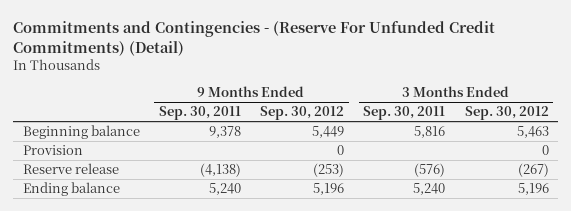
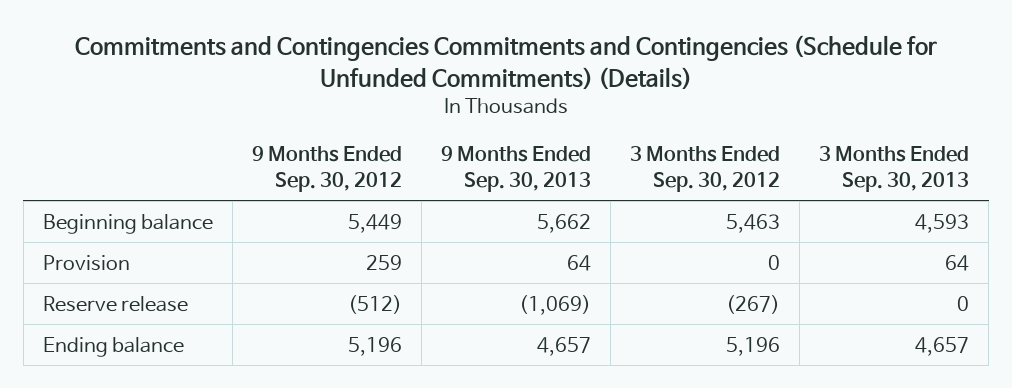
- Commitments and Contingencies - (Reserve For Unfunded Credit Commitments) (Detail)
+ Commitments and Contingencies Commitments and Contingencies (Schedule for Unfunded Commitments) (Details)
- | 9 Months Ended Sep. 30, 2011 | 9 Months Ended Sep. 30, 2012 | 3 Months Ended Sep. 30, 2011 | 3 Months Ended Sep. 30, 2012
+ | 9 Months Ended Sep. 30, 2012 | 9 Months Ended Sep. 30, 2013 | 3 Months Ended Sep. 30, 2012 | 3 Months Ended Sep. 30, 2013
- Provision | | 0 | | 0
- Reserve release | (4,138) | (253) | (576) | (267)
+ Provision | 259 | 64 | 0 | 64
+ Reserve release | (512) | (1,069) | (267) | 0

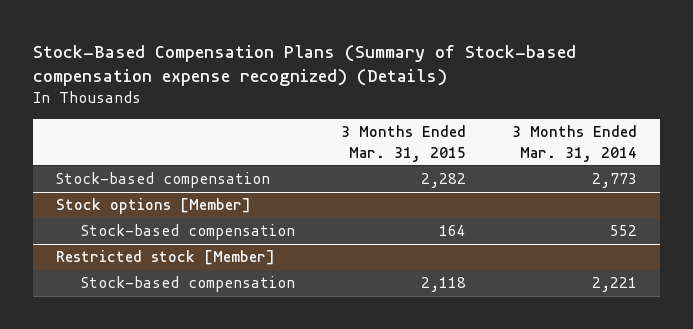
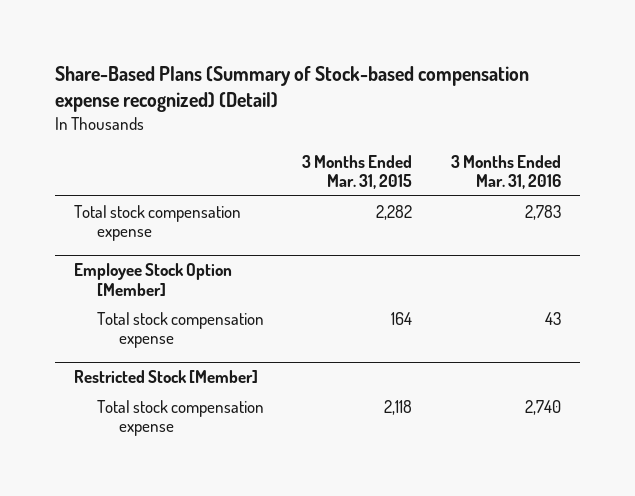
- Stock-Based Compensation Plans (Summary of Stock-based compensation expense recognized) (Details)
+ Share-Based Plans (Summary of Stock-based compensation expense recognized) (Detail)
- | 3 Months Ended Mar. 31, 2015 | 3 Months Ended Mar. 31, 2014
+ | 3 Months Ended Mar. 31, 2015 | 3 Months Ended Mar. 31, 2016
- Stock-based compensation | 2,282 | 2,773
- Stock options [Member]
- Stock-based compensation | 164 | 552
- Restricted stock [Member]
- Stock-based compensation | 2,118 | 2,221
+ Total stock compensation expense | 2,282 | 2,783
+ Employee Stock Option [Member]
+ Total stock compensation expense | 164 | 43
+ Restricted Stock [Member]
+ Total stock compensation expense | 2,118 | 2,740

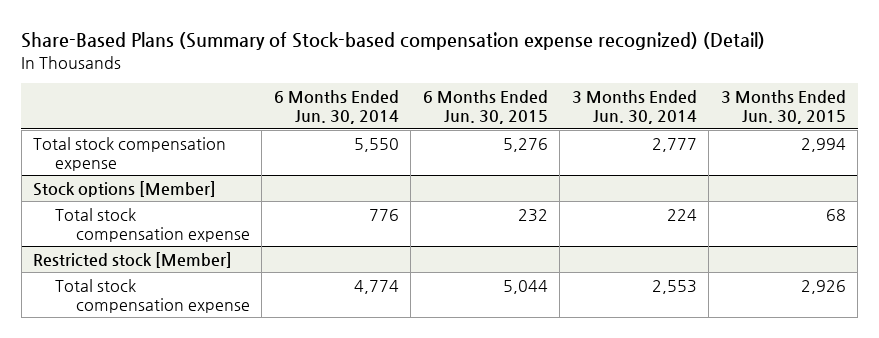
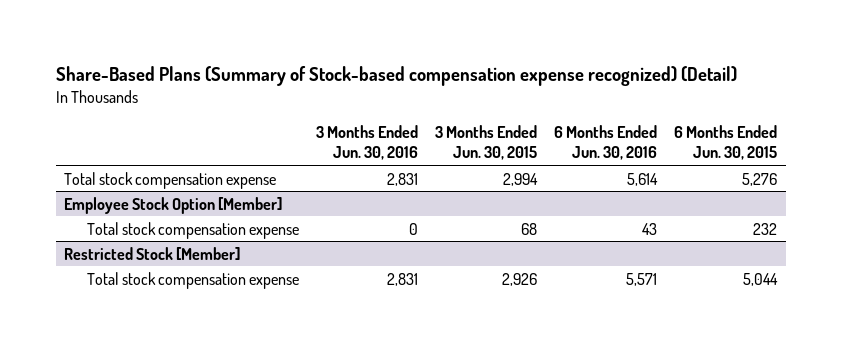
- | 6 Months Ended Jun. 30, 2014 | 6 Months Ended Jun. 30, 2015 | 3 Months Ended Jun. 30, 2014 | 3 Months Ended Jun. 30, 2015
+ | 3 Months Ended Jun. 30, 2016 | 3 Months Ended Jun. 30, 2015 | 6 Months Ended Jun. 30, 2016 | 6 Months Ended Jun. 30, 2015
- Stock options [Member]
+ Employee Stock Option [Member]
- Restricted stock [Member]
+ Restricted Stock [Member]

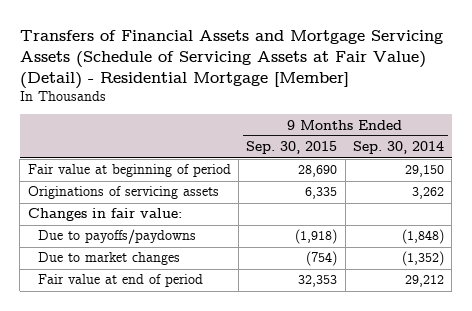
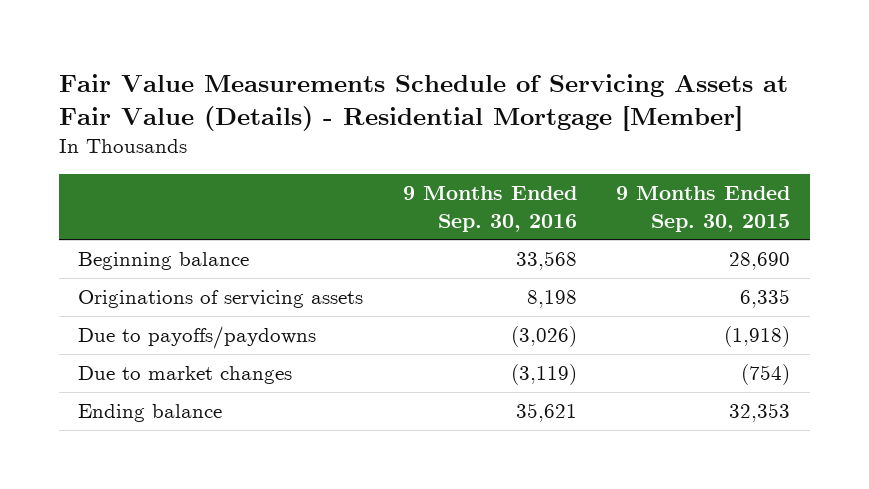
- Transfers of Financial Assets and Mortgage Servicing Assets (Schedule of Servicing Assets at Fair Value) (Detail) - Residential Mortgage [Member]
+ Fair Value Measurements Schedule of Servicing Assets at Fair Value (Details) - Residential Mortgage [Member]
- | 9 Months Ended Sep. 30, 2015 | 9 Months Ended Sep. 30, 2014
+ | 9 Months Ended Sep. 30, 2016 | 9 Months Ended Sep. 30, 2015
- Fair value at beginning of period | 28,690 | 29,150
+ Beginning balance | 33,568 | 28,690
- Changes in fair value:
- Fair value at end of period | 32,353 | 29,212
+ Ending balance | 35,621 | 32,353

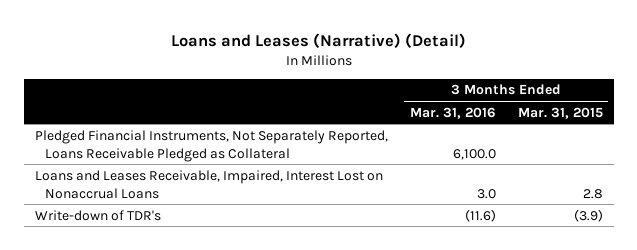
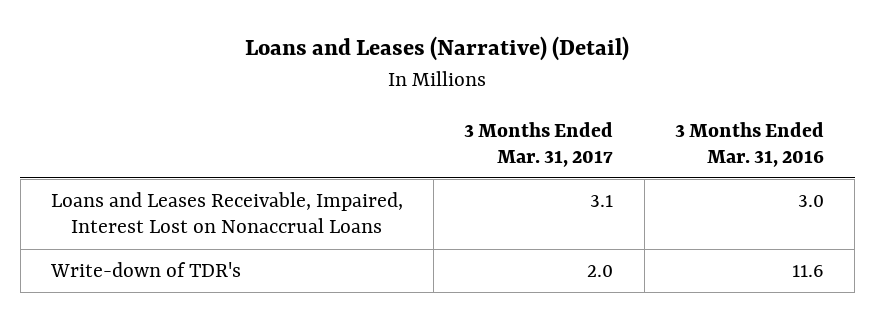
- | 3 Months Ended Mar. 31, 2016 | 3 Months Ended Mar. 31, 2015
+ | 3 Months Ended Mar. 31, 2017 | 3 Months Ended Mar. 31, 2016
- Pledged Financial Instruments, Not Separately Reported, Loans Receivable Pledged as Collateral | 6,100.0 |
- Write-down of TDR's | (11.6) | (3.9)
+ Write-down of TDR's | 2.0 | 11.6

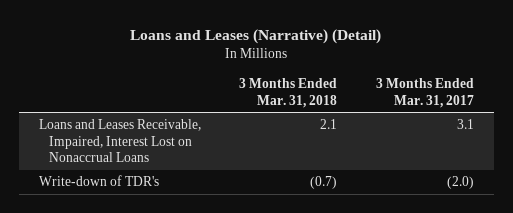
- | 3 Months Ended Mar. 31, 2017 | 3 Months Ended Mar. 31, 2016
+ | 3 Months Ended Mar. 31, 2018 | 3 Months Ended Mar. 31, 2017
- Write-down of TDR's | 2.0 | 11.6
+ Write-down of TDR's | (0.7) | (2.0)

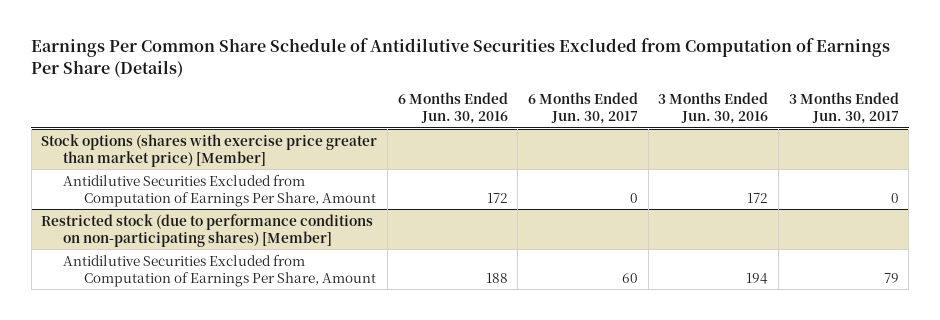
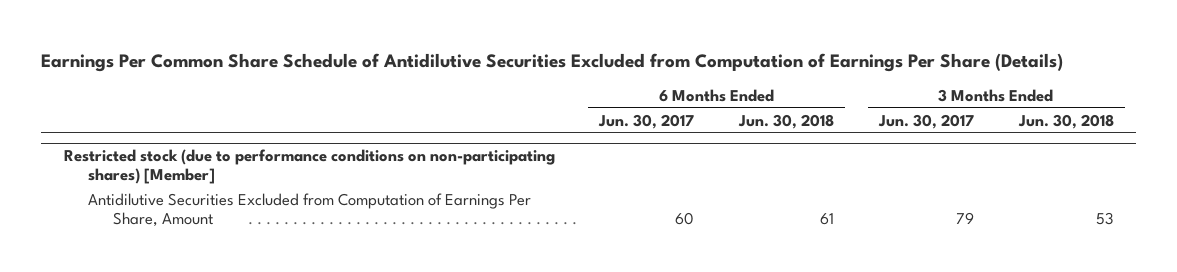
- | 6 Months Ended Jun. 30, 2016 | 6 Months Ended Jun. 30, 2017 | 3 Months Ended Jun. 30, 2016 | 3 Months Ended Jun. 30, 2017
+ | 6 Months Ended Jun. 30, 2017 | 6 Months Ended Jun. 30, 2018 | 3 Months Ended Jun. 30, 2017 | 3 Months Ended Jun. 30, 2018
- Stock options (shares with exercise price greater than market price) [Member]
- Antidilutive Securities Excluded from Computation of Earnings Per Share, Amount | 172 | 0 | 172 | 0

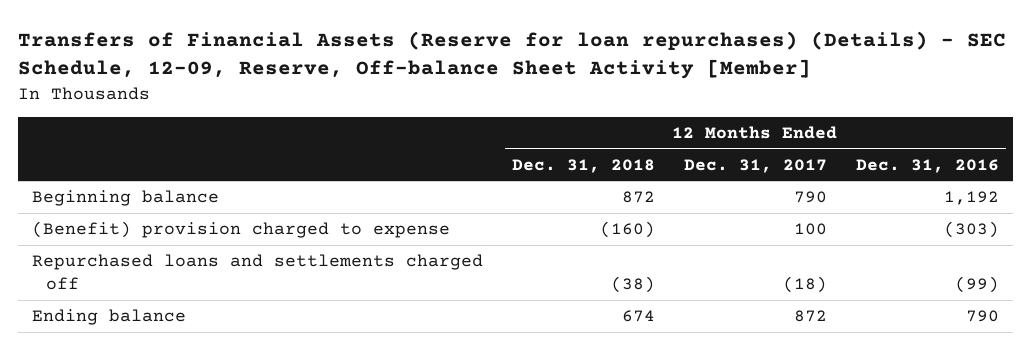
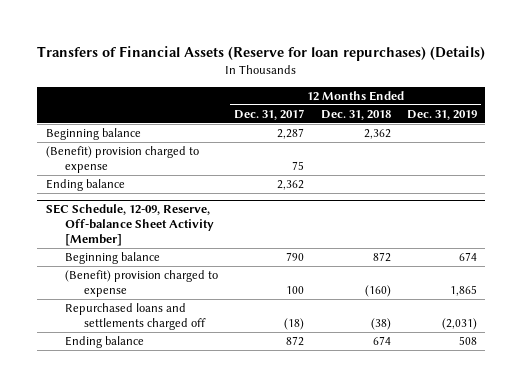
- Transfers of Financial Assets (Reserve for loan repurchases) (Details) - SEC Schedule, 12-09, Reserve, Off-balance Sheet Activity [Member]
+ Transfers of Financial Assets (Reserve for loan repurchases) (Details)
- | 12 Months Ended Dec. 31, 2018 | 12 Months Ended Dec. 31, 2017 | 12 Months Ended Dec. 31, 2016
+ | 12 Months Ended Dec. 31, 2017 | 12 Months Ended Dec. 31, 2018 | 12 Months Ended Dec. 31, 2019
+ Beginning balance | 2,287 | 2,362 |
+ (Benefit) provision charged to expense | 75 | |
+ Ending balance | 2,362 | |
+ SEC Schedule, 12-09, Reserve, Off-balance Sheet Activity [Member]

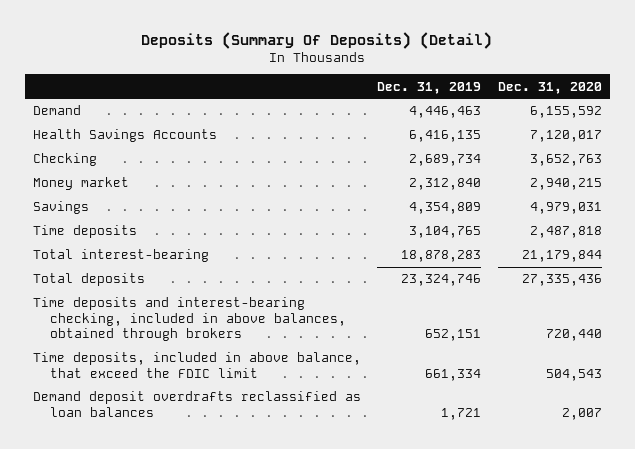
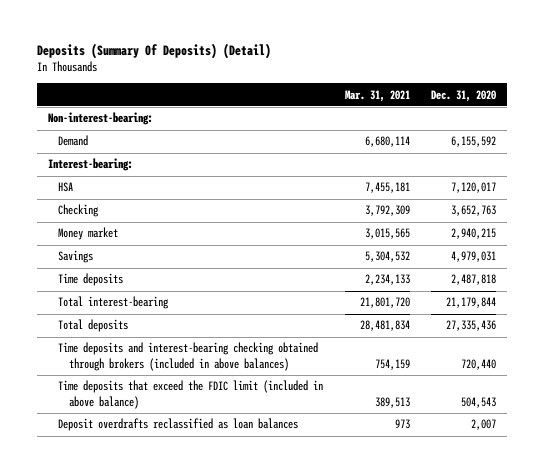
- | Dec. 31, 2019 | Dec. 31, 2020
+ | Mar. 31, 2021 | Dec. 31, 2020
+ Non-interest-bearing:
- Health Savings Accounts | 6,416,135 | 7,120,017
+ Interest-bearing:
+ HSA | 7,455,181 | 7,120,017
- Time deposits and interest-bearing checking, included in above balances, obtained through brokers | 652,151 | 720,440
- Time deposits, included in above balance, that exceed the FDIC limit | 661,334 | 504,543
- Demand deposit overdrafts reclassified as loan balances | 1,721 | 2,007
+ Time deposits and interest-bearing checking obtained through brokers (included in above balances) | 754,159 | 720,440
+ Time deposits that exceed the FDIC limit (included in above balance) | 389,513 | 504,543
+ Deposit overdrafts reclassified as loan balances | 973 | 2,007

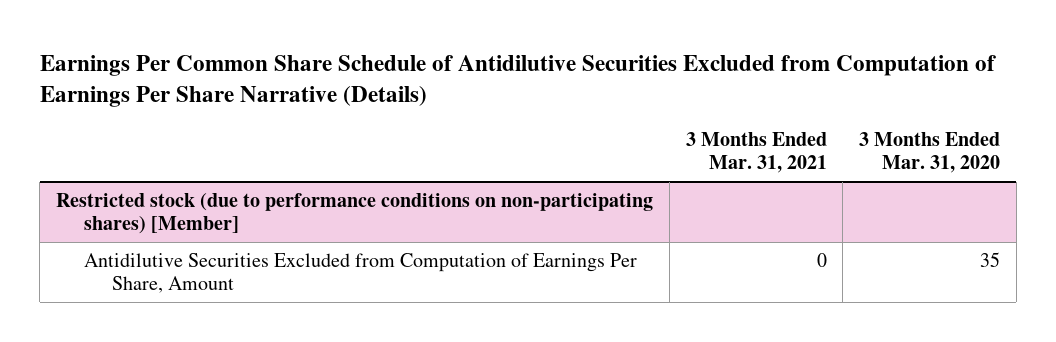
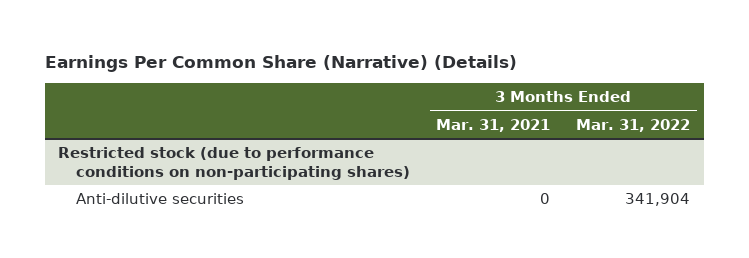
- Earnings Per Common Share Schedule of Antidilutive Securities Excluded from Computation of Earnings Per Share Narrative (Details)
+ Earnings Per Common Share (Narrative) (Details)
- | 3 Months Ended Mar. 31, 2021 | 3 Months Ended Mar. 31, 2020
+ | 3 Months Ended Mar. 31, 2021 | 3 Months Ended Mar. 31, 2022
- Restricted stock (due to performance conditions on non-participating shares) [Member]
- Antidilutive Securities Excluded from Computation of Earnings Per Share, Amount | 0 | 35
+ Restricted stock (due to performance conditions on non-participating shares)
+ Anti-dilutive securities | 0 | 341,904

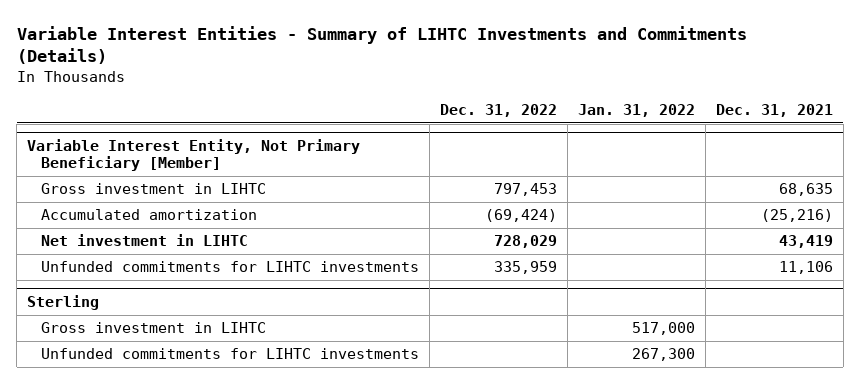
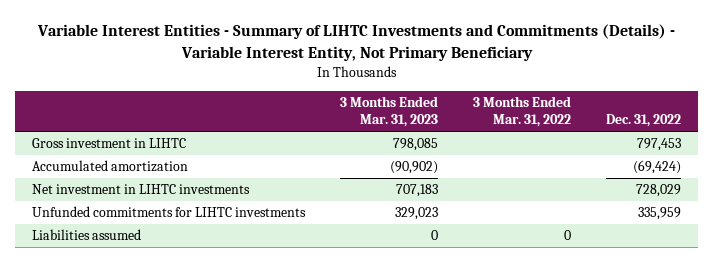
- Variable Interest Entities - Summary of LIHTC Investments and Commitments (Details)
+ Variable Interest Entities - Summary of LIHTC Investments and Commitments (Details) - Variable Interest Entity, Not Primary Beneficiary
- | Dec. 31, 2022 | Jan. 31, 2022 | Dec. 31, 2021
+ | 3 Months Ended Mar. 31, 2023 | 3 Months Ended Mar. 31, 2022 | Dec. 31, 2022
- Variable Interest Entity, Not Primary Beneficiary [Member]
- Net investment in LIHTC | 728,029 | | 43,419
+ Net investment in LIHTC investments | 707,183 | | 728,029
- Sterling
- Gross investment in LIHTC | | 517,000 |
- Unfunded commitments for LIHTC investments | | 267,300 |
+ Liabilities assumed | 0 | 0 |

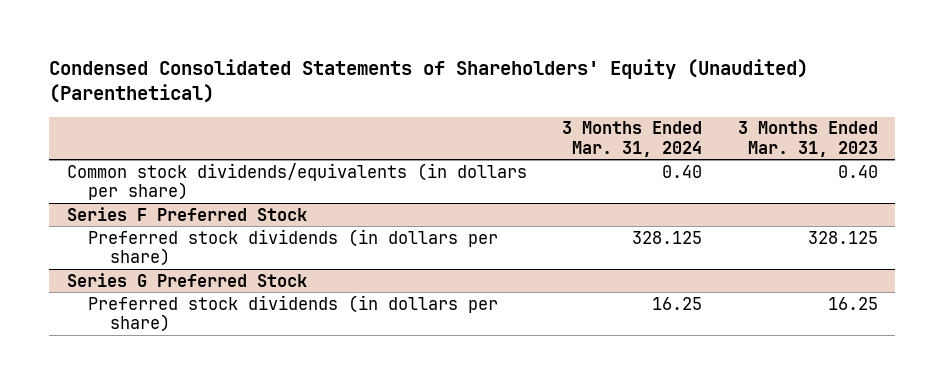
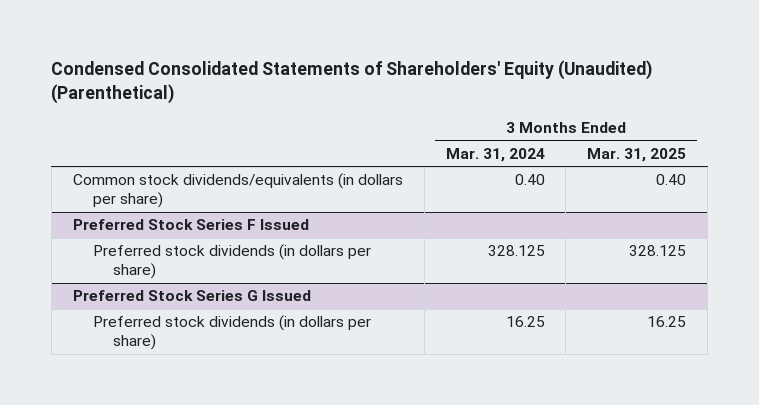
- | 3 Months Ended Mar. 31, 2024 | 3 Months Ended Mar. 31, 2023
+ | 3 Months Ended Mar. 31, 2024 | 3 Months Ended Mar. 31, 2025
- Series F Preferred Stock
+ Preferred Stock Series F Issued
- Series G Preferred Stock
+ Preferred Stock Series G Issued

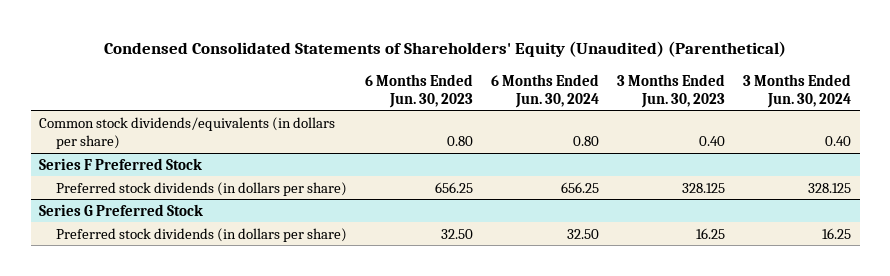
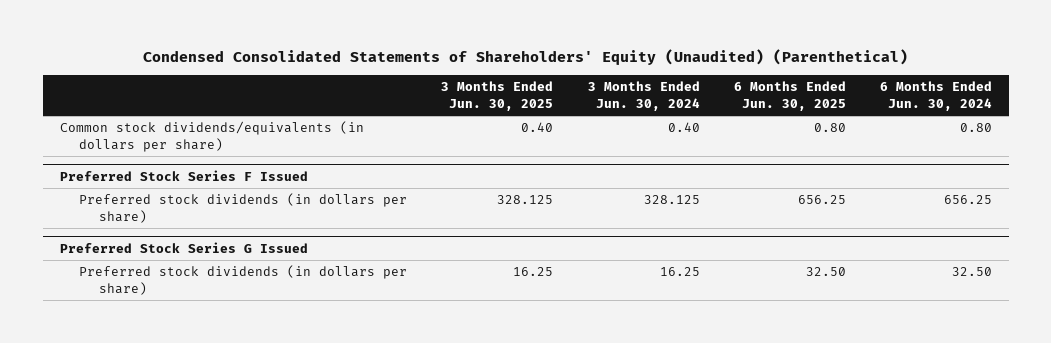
- | 6 Months Ended Jun. 30, 2023 | 6 Months Ended Jun. 30, 2024 | 3 Months Ended Jun. 30, 2023 | 3 Months Ended Jun. 30, 2024
+ | 3 Months Ended Jun. 30, 2025 | 3 Months Ended Jun. 30, 2024 | 6 Months Ended Jun. 30, 2025 | 6 Months Ended Jun. 30, 2024
- Series F Preferred Stock
+ Preferred Stock Series F Issued
- Series G Preferred Stock
+ Preferred Stock Series G Issued

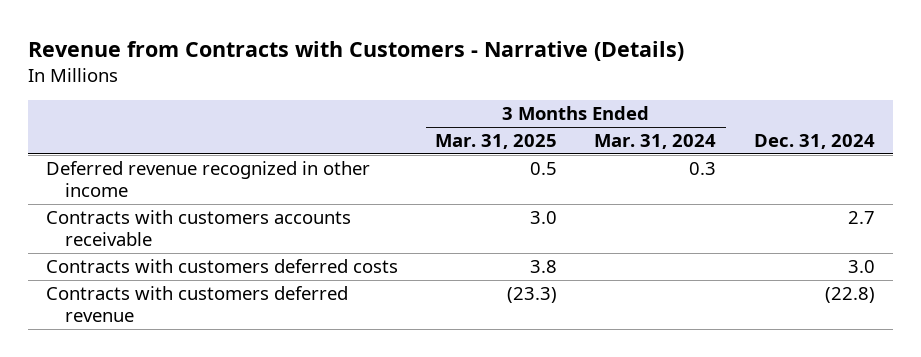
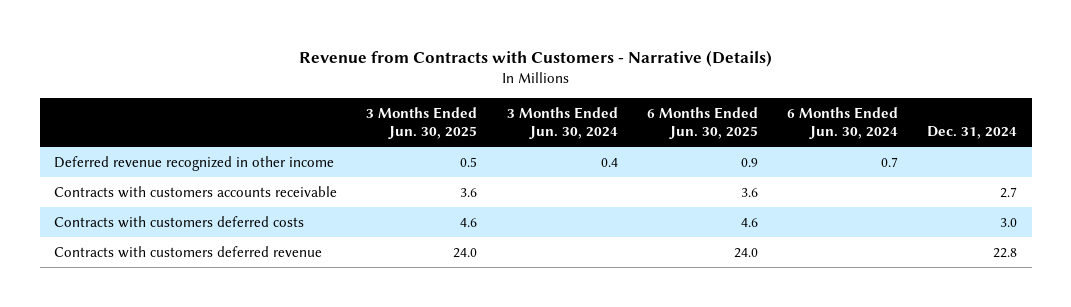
- | 3 Months Ended Mar. 31, 2025 | 3 Months Ended Mar. 31, 2024 | Dec. 31, 2024
+ | 3 Months Ended Jun. 30, 2025 | 3 Months Ended Jun. 30, 2024 | 6 Months Ended Jun. 30, 2025 | 6 Months Ended Jun. 30, 2024 | Dec. 31, 2024
- Contracts with customers deferred revenue | (23.3) | | (22.8)
+ Contracts with customers deferred revenue | 24.0 | | 24.0 | | 22.8

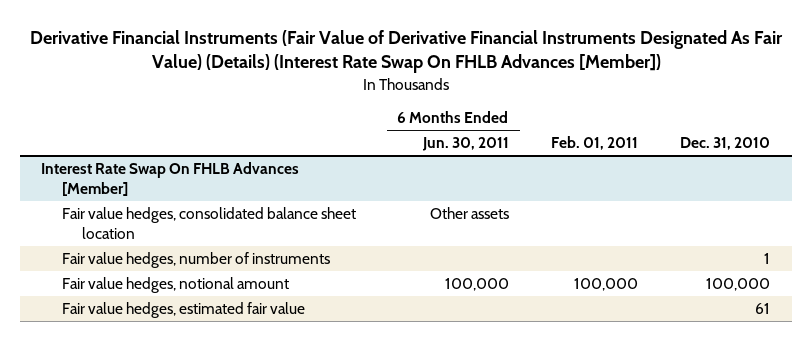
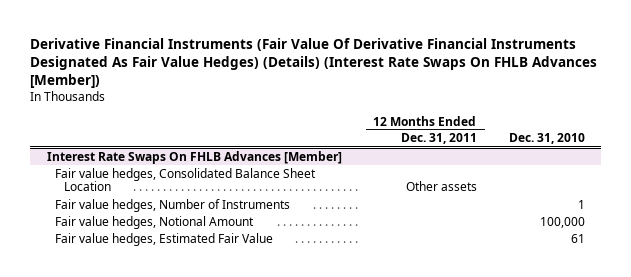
- Derivative Financial Instruments (Fair Value of Derivative Financial Instruments Designated As Fair Value) (Details) (Interest Rate Swap On FHLB Advances [Member])
+ Derivative Financial Instruments (Fair Value Of Derivative Financial Instruments Designated As Fair Value Hedges) (Details) (Interest Rate Swaps On FHLB Advances [Member])
- | 6 Months Ended Jun. 30, 2011 | Feb. 01, 2011 | Dec. 31, 2010
+ | 12 Months Ended Dec. 31, 2011 | Dec. 31, 2010
- Interest Rate Swap On FHLB Advances [Member]
- Fair value hedges, consolidated balance sheet location | Other assets | |
- Fair value hedges, number of instruments | | | 1
- Fair value hedges, notional amount | 100,000 | 100,000 | 100,000
- Fair value hedges, estimated fair value | | | 61
+ Interest Rate Swaps On FHLB Advances [Member]
+ Fair value hedges, Consolidated Balance Sheet Location | Other assets |
+ Fair value hedges, Number of Instruments | | 1
+ Fair value hedges, Notional Amount | | 100,000
+ Fair value hedges, Estimated Fair Value | | 61

